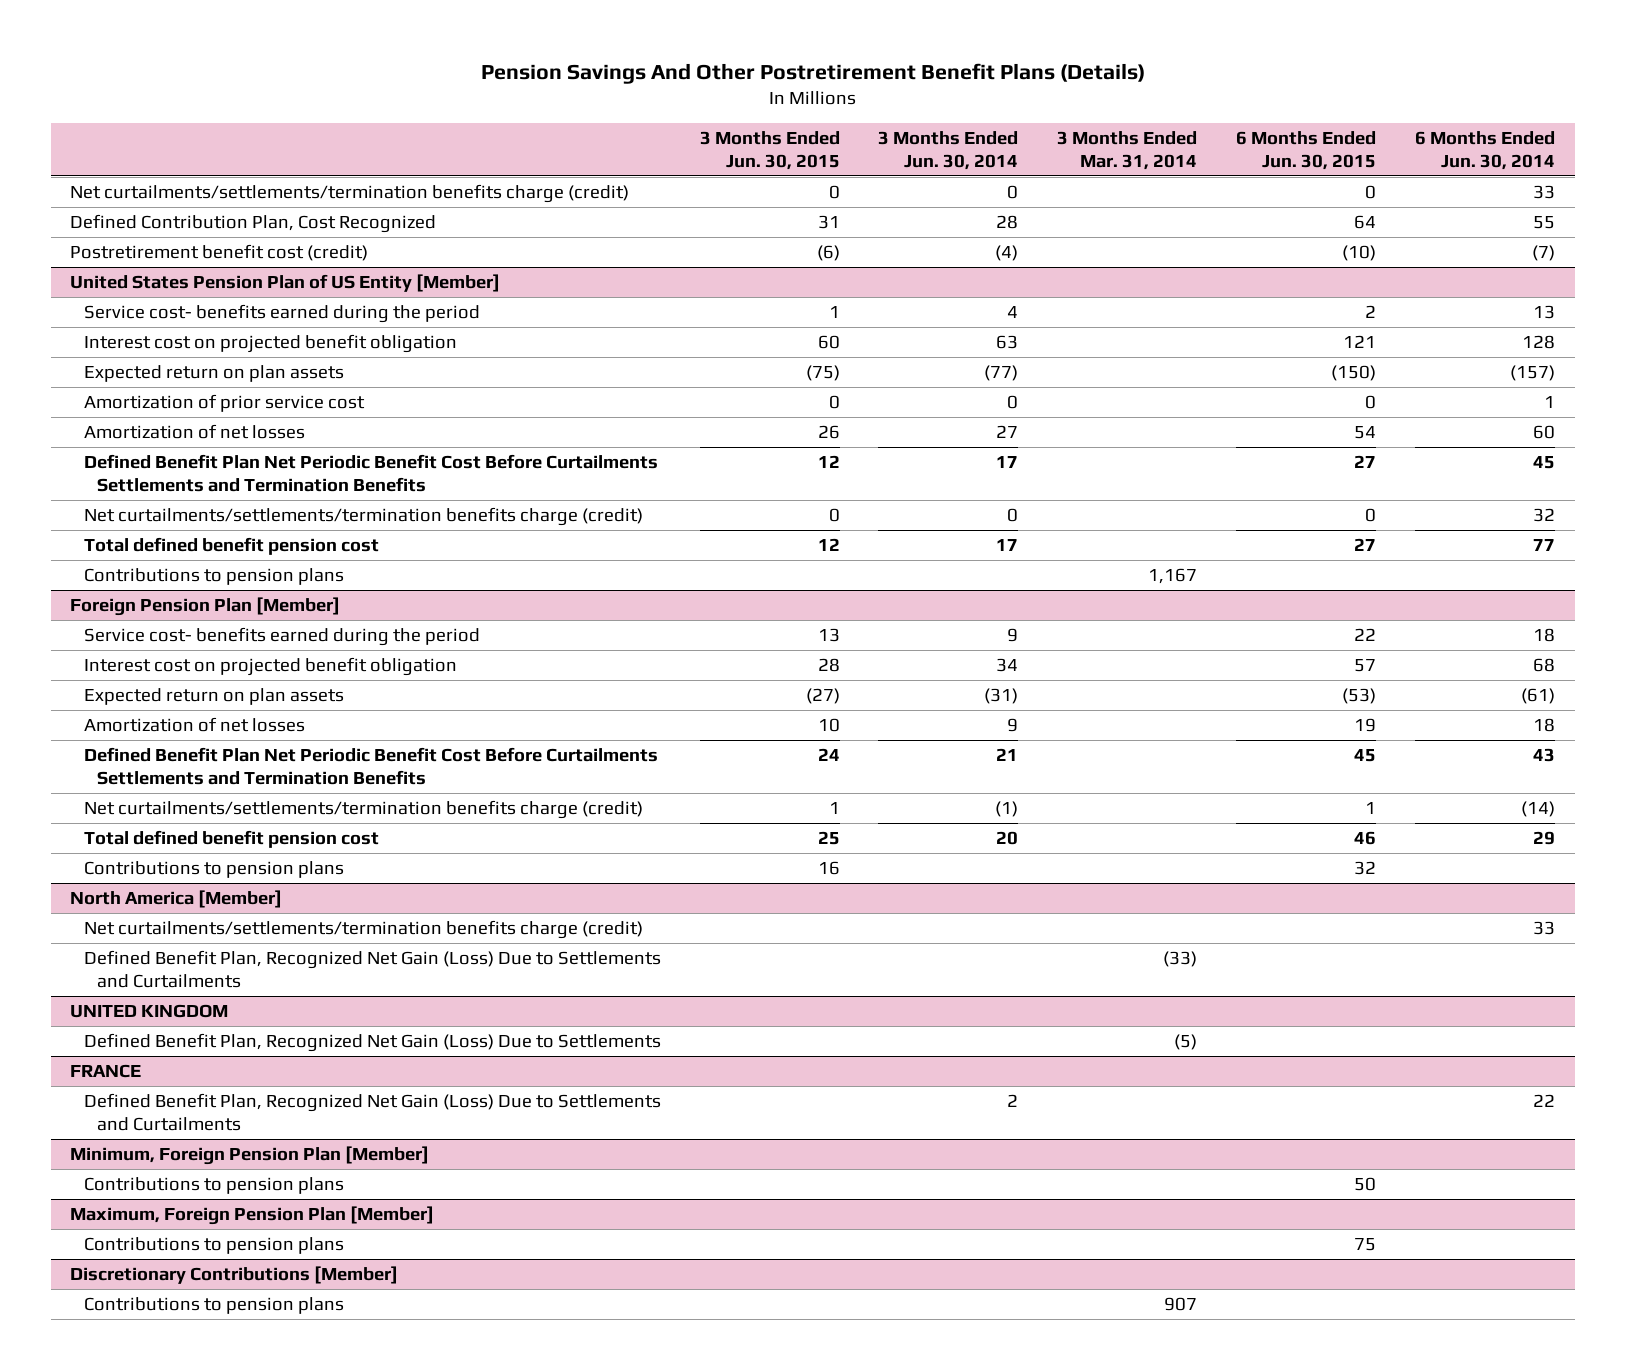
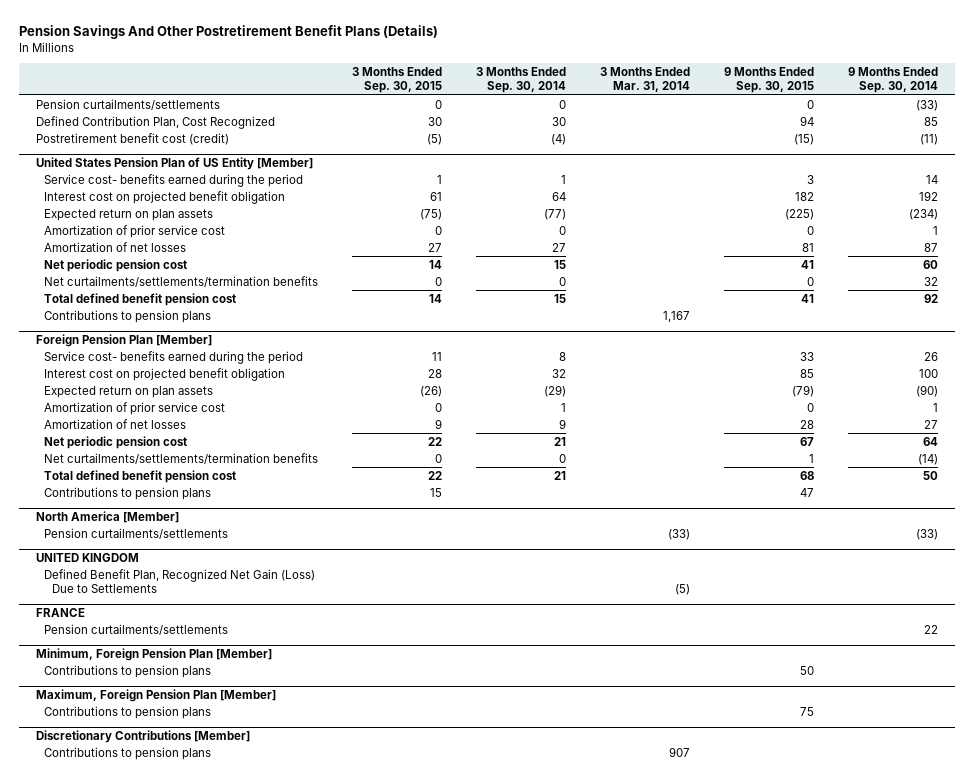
- | 3 Months Ended Jun. 30, 2015 | 3 Months Ended Jun. 30, 2014 | 3 Months Ended Mar. 31, 2014 | 6 Months Ended Jun. 30, 2015 | 6 Months Ended Jun. 30, 2014
+ | 3 Months Ended Sep. 30, 2015 | 3 Months Ended Sep. 30, 2014 | 3 Months Ended Mar. 31, 2014 | 9 Months Ended Sep. 30, 2015 | 9 Months Ended Sep. 30, 2014
- Net curtailments/settlements/termination benefits charge (credit) | 0 | 0 | | 0 | 33
+ Pension curtailments/settlements | 0 | 0 | | 0 | (33)
@ United States Pension Plan of US Entity [Member]
- Defined Benefit Plan Net Periodic Benefit Cost Before Curtailments Settlements and Termination Benefits | 12 | 17 | | 27 | 45
- Net curtailments/settlements/termination benefits charge (credit) | 0 | 0 | | 0 | 32
+ Net periodic pension cost | 14 | 15 | | 41 | 60
+ Net curtailments/settlements/termination benefits | 0 | 0 | | 0 | 32
@ Foreign Pension Plan [Member]
+ Amortization of prior service cost | 0 | 1 | | 0 | 1
- Defined Benefit Plan Net Periodic Benefit Cost Before Curtailments Settlements and Termination Benefits | 24 | 21 | | 45 | 43
- Net curtailments/settlements/termination benefits charge (credit) | 1 | (1) | | 1 | (14)
+ Net periodic pension cost | 22 | 21 | | 67 | 64
+ Net curtailments/settlements/termination benefits | 0 | 0 | | 1 | (14)
@ North America [Member]
- Net curtailments/settlements/termination benefits charge (credit) | | | | | 33
- Defined Benefit Plan, Recognized Net Gain (Loss) Due to Settlements and Curtailments | | | (33) | |
+ Pension curtailments/settlements | | | (33) | | (33)
@ FRANCE
- Defined Benefit Plan, Recognized Net Gain (Loss) Due to Settlements and Curtailments | | 2 | | | 22
+ Pension curtailments/settlements | | | | | 22

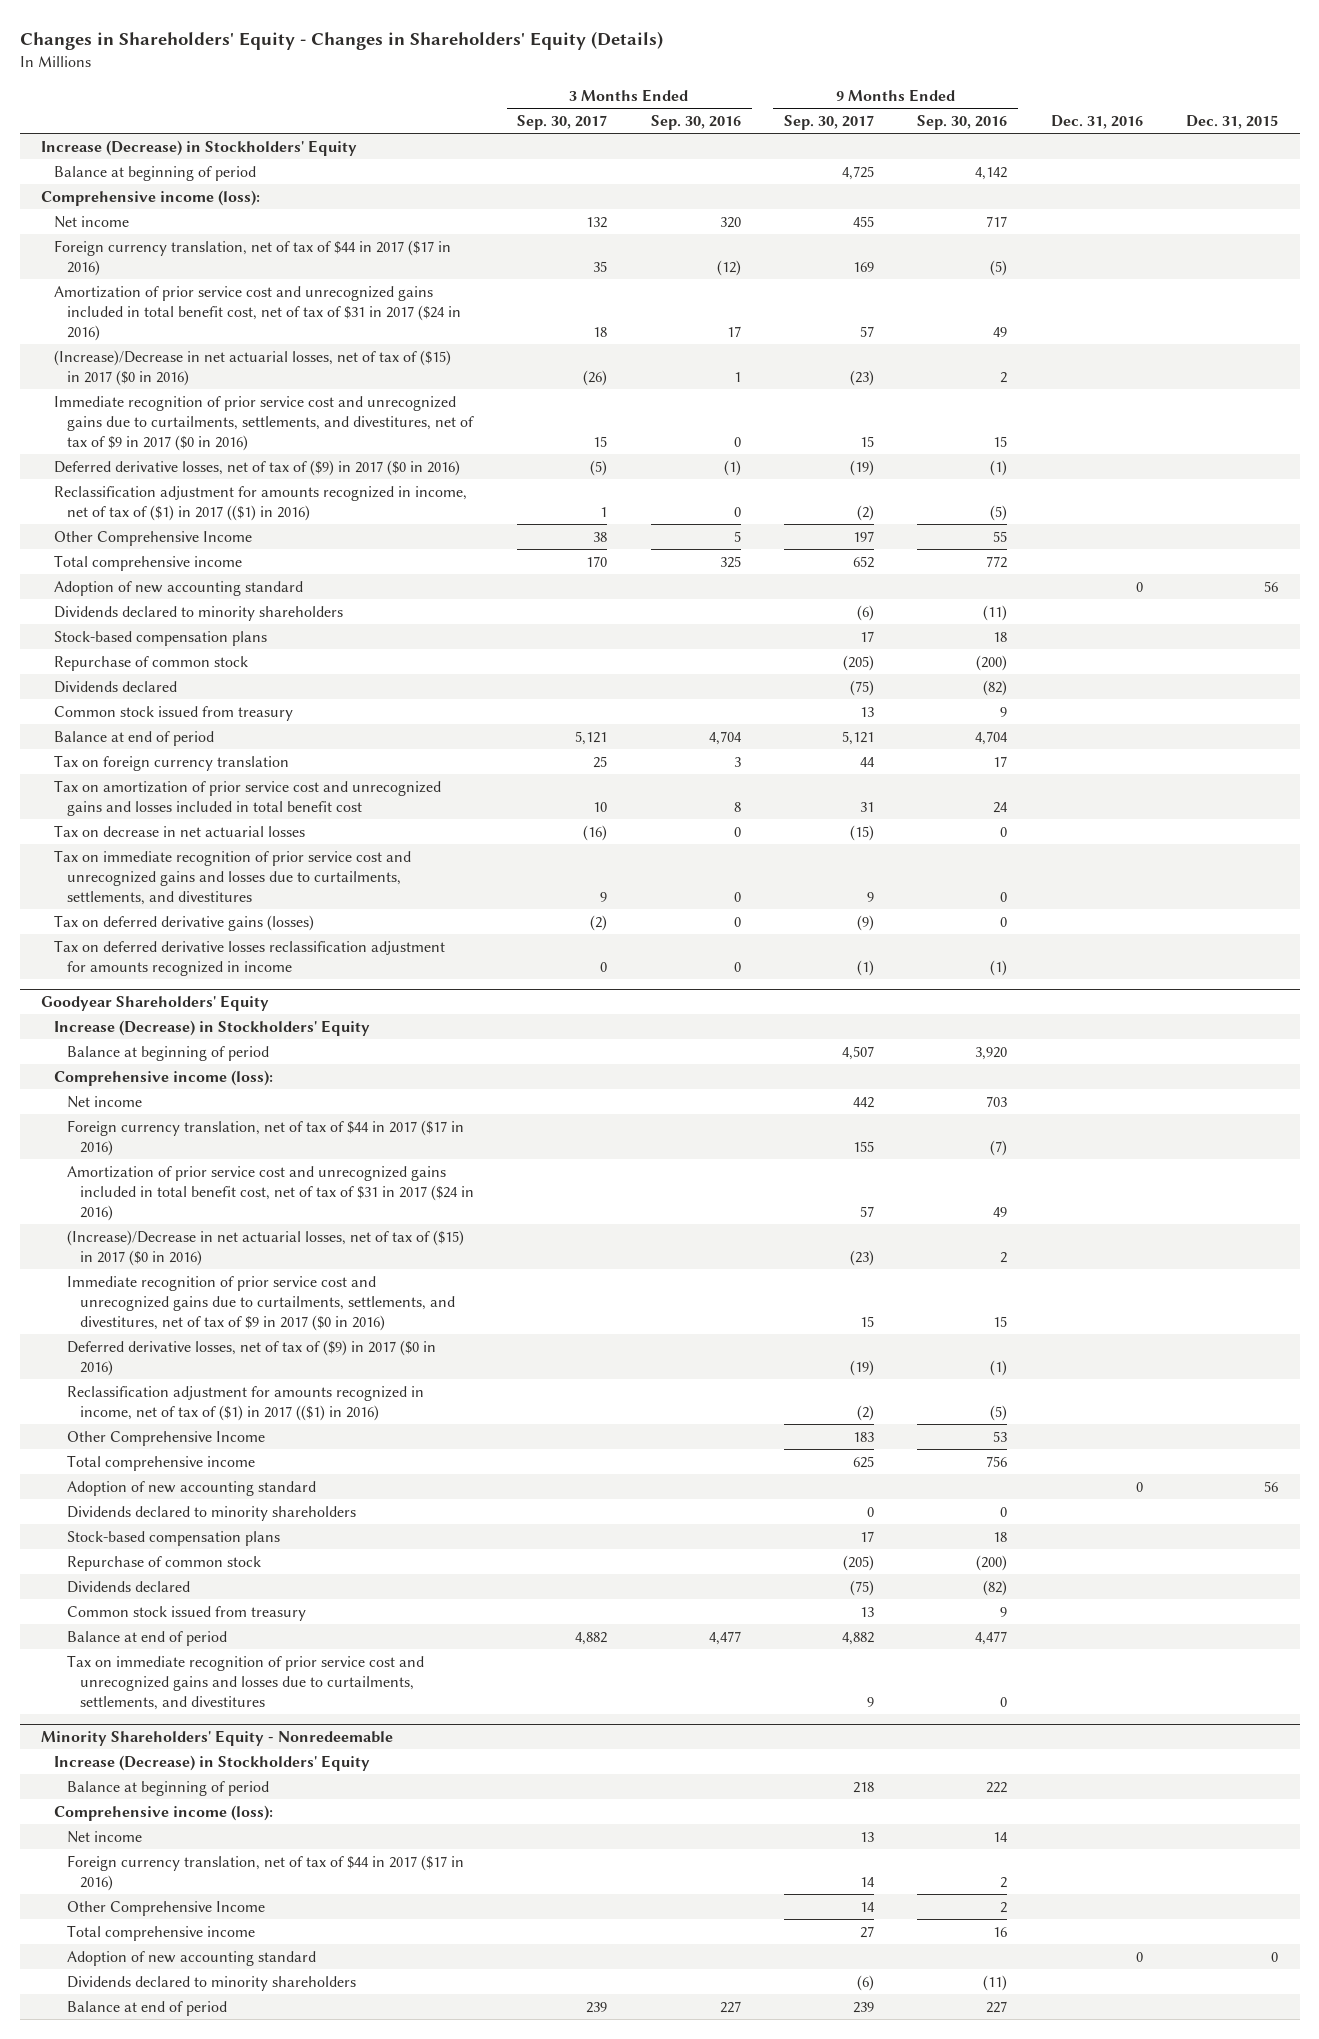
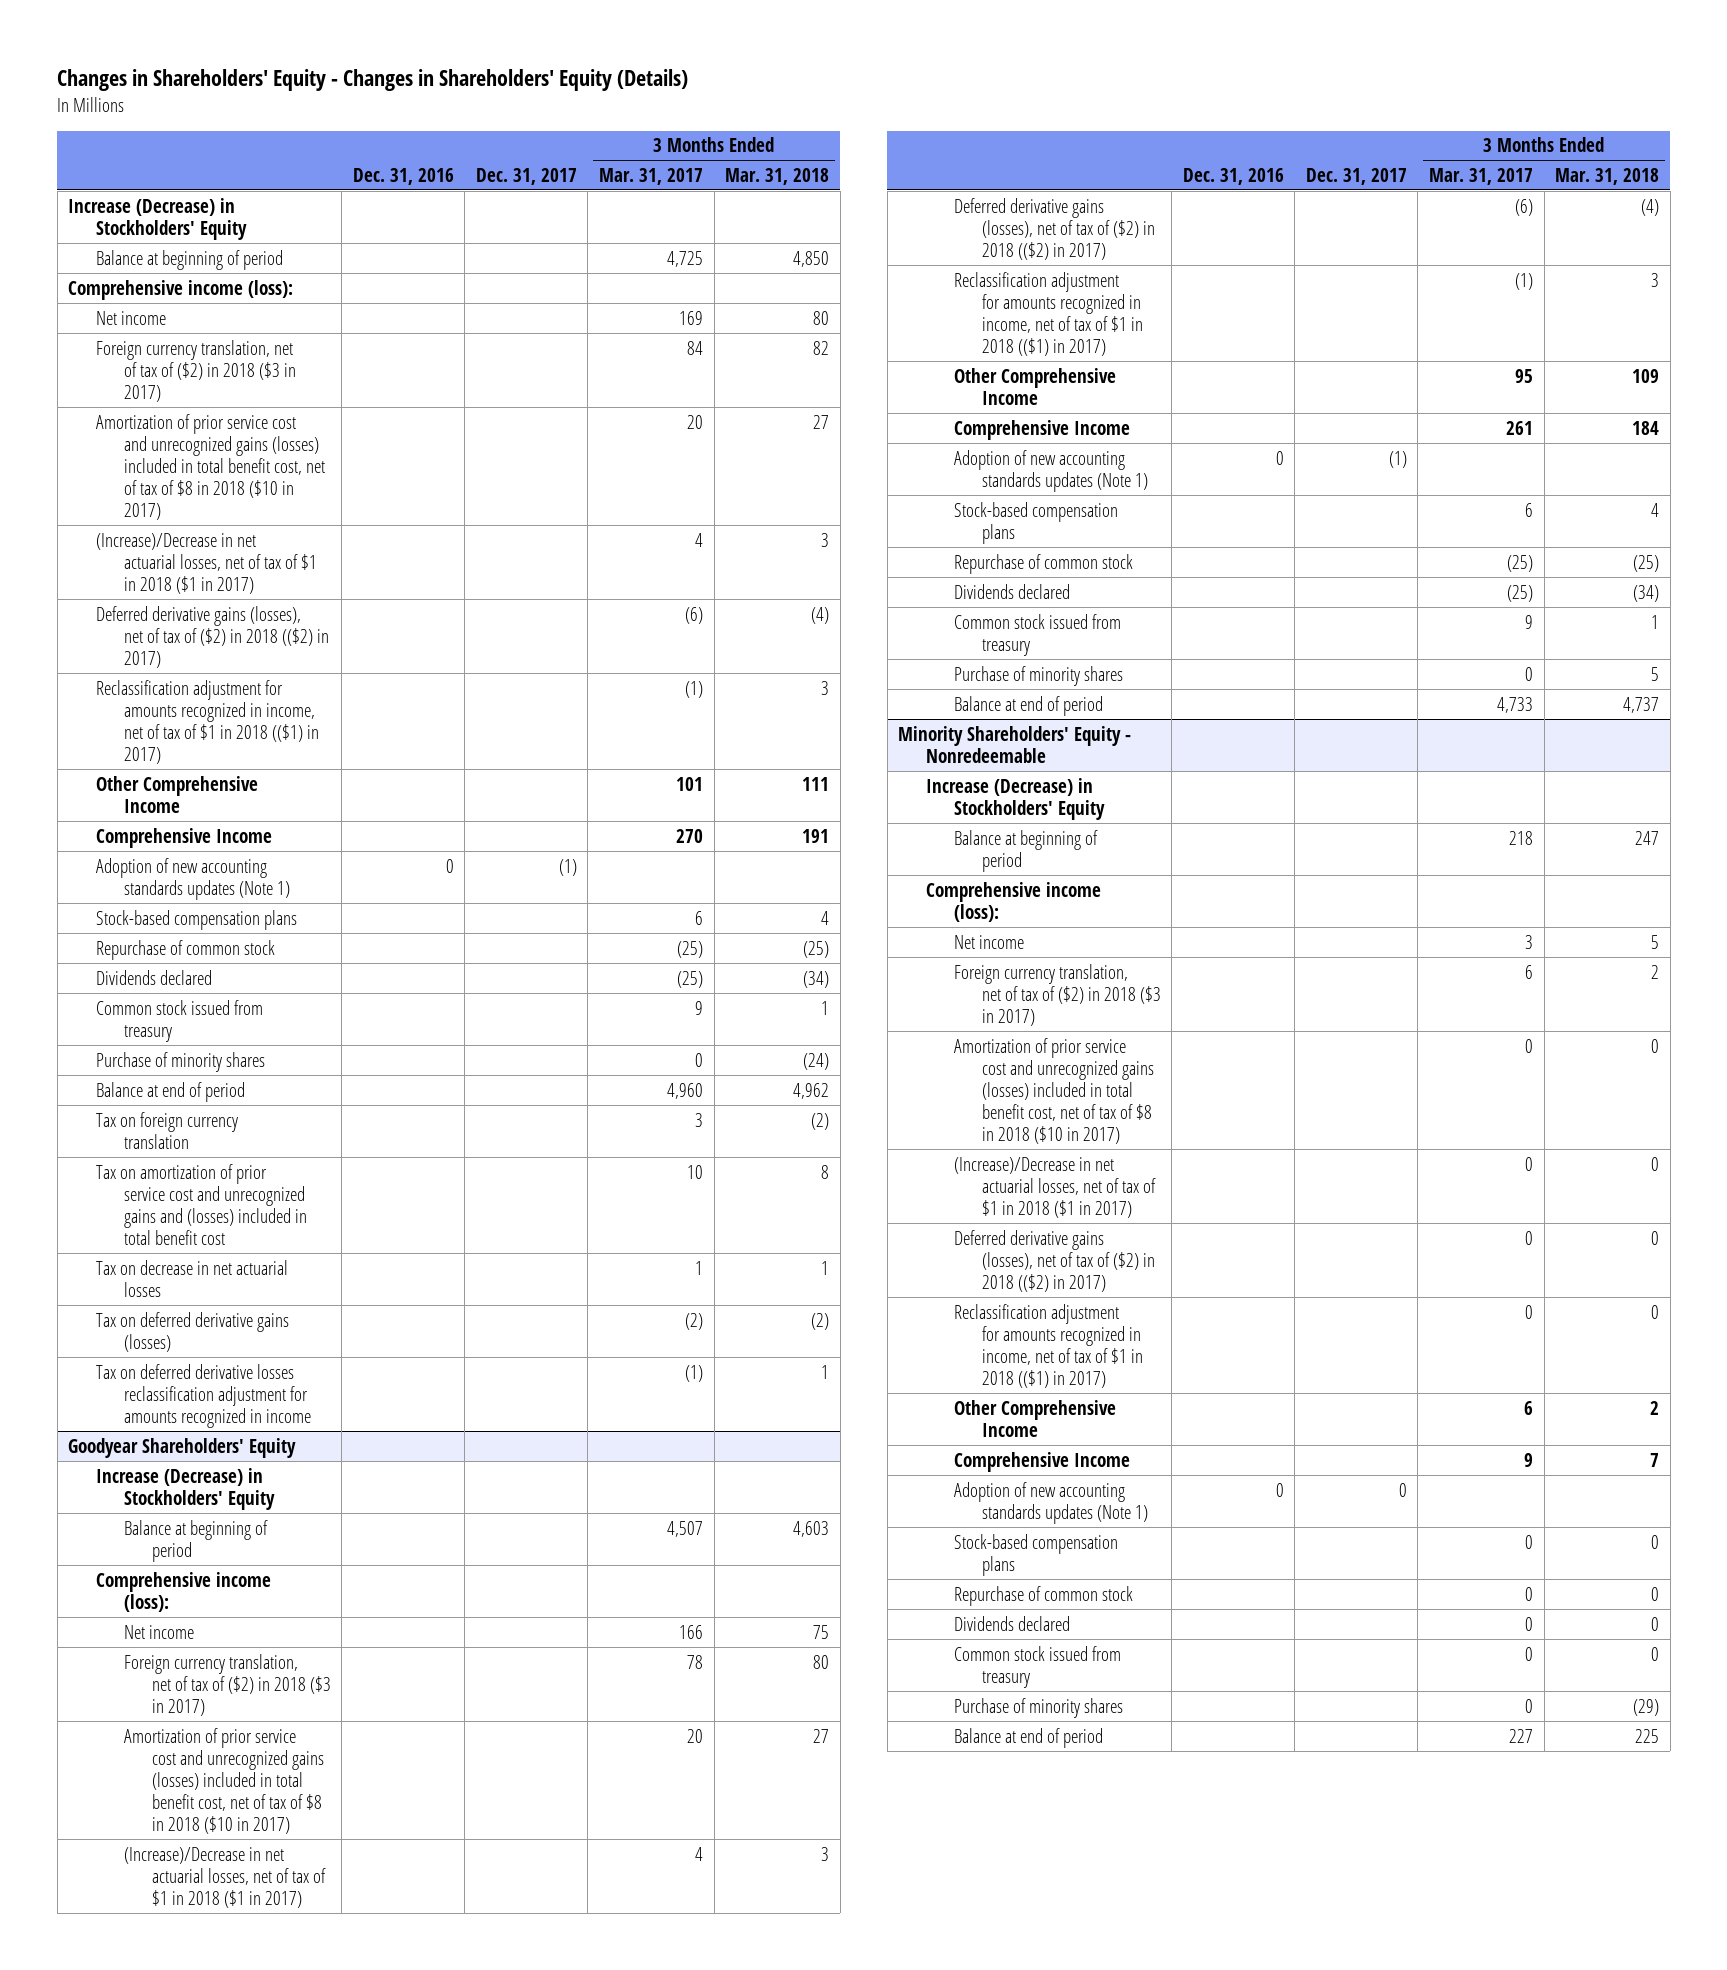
- | 3 Months Ended Sep. 30, 2017 | 3 Months Ended Sep. 30, 2016 | 9 Months Ended Sep. 30, 2017 | 9 Months Ended Sep. 30, 2016 | Dec. 31, 2016 | Dec. 31, 2015
+ | Dec. 31, 2016 | Dec. 31, 2017 | 3 Months Ended Mar. 31, 2017 | 3 Months Ended Mar. 31, 2018
- Foreign currency translation, net of tax of $44 in 2017 ($17 in 2016) | 35 | (12) | 169 | (5) | |
- Amortization of prior service cost and unrecognized gains included in total benefit cost, net of tax of $31 in 2017 ($24 in 2016) | 18 | 17 | 57 | 49 | |
- (Increase)/Decrease in net actuarial losses, net of tax of ($15) in 2017 ($0 in 2016) | (26) | 1 | (23) | 2 | |
- Immediate recognition of prior service cost and unrecognized gains due to curtailments, settlements, and divestitures, net of tax of $9 in 2017 ($0 in 2016) | 15 | 0 | 15 | 15 | |
- Deferred derivative losses, net of tax of ($9) in 2017 ($0 in 2016) | (5) | (1) | (19) | (1) | |
- Reclassification adjustment for amounts recognized in income, net of tax of ($1) in 2017 (($1) in 2016) | 1 | 0 | (2) | (5) | |
+ Foreign currency translation, net of tax of ($2) in 2018 ($3 in 2017) | | | 84 | 82
+ Amortization of prior service cost and unrecognized gains (losses) included in total benefit cost, net of tax of $8 in 2018 ($10 in 2017) | | | 20 | 27
+ (Increase)/Decrease in net actuarial losses, net of tax of $1 in 2018 ($1 in 2017) | | | 4 | 3
+ Deferred derivative gains (losses), net of tax of ($2) in 2018 (($2) in 2017) | | | (6) | (4)
+ Reclassification adjustment for amounts recognized in income, net of tax of $1 in 2018 (($1) in 2017) | | | (1) | 3
- Total comprehensive income | 170 | 325 | 652 | 772 | |
- Adoption of new accounting standard | | | | | 0 | 56
- Dividends declared to minority shareholders | | | (6) | (11) | |
+ Comprehensive Income | | | 270 | 191
+ Adoption of new accounting standards updates (Note 1) | 0 | (1) | |
+ Purchase of minority shares | | | 0 | (24)
- Tax on amortization of prior service cost and unrecognized gains and losses included in total benefit cost | 10 | 8 | 31 | 24 | |
+ Tax on amortization of prior service cost and unrecognized gains and (losses) included in total benefit cost | | | 10 | 8
- Tax on immediate recognition of prior service cost and unrecognized gains and losses due to curtailments, settlements, and divestitures | 9 | 0 | 9 | 0 | |
@ Goodyear Shareholders' Equity
- Foreign currency translation, net of tax of $44 in 2017 ($17 in 2016) | | | 155 | (7) | |
- Amortization of prior service cost and unrecognized gains included in total benefit cost, net of tax of $31 in 2017 ($24 in 2016) | | | 57 | 49 | |
- (Increase)/Decrease in net actuarial losses, net of tax of ($15) in 2017 ($0 in 2016) | | | (23) | 2 | |
- Immediate recognition of prior service cost and unrecognized gains due to curtailments, settlements, and divestitures, net of tax of $9 in 2017 ($0 in 2016) | | | 15 | 15 | |
- Deferred derivative losses, net of tax of ($9) in 2017 ($0 in 2016) | | | (19) | (1) | |
- Reclassification adjustment for amounts recognized in income, net of tax of ($1) in 2017 (($1) in 2016) | | | (2) | (5) | |
+ Foreign currency translation, net of tax of ($2) in 2018 ($3 in 2017) | | | 78 | 80
+ Amortization of prior service cost and unrecognized gains (losses) included in total benefit cost, net of tax of $8 in 2018 ($10 in 2017) | | | 20 | 27
+ (Increase)/Decrease in net actuarial losses, net of tax of $1 in 2018 ($1 in 2017) | | | 4 | 3
+ Deferred derivative gains (losses), net of tax of ($2) in 2018 (($2) in 2017) | | | (6) | (4)
+ Reclassification adjustment for amounts recognized in income, net of tax of $1 in 2018 (($1) in 2017) | | | (1) | 3
- Total comprehensive income | | | 625 | 756 | |
- Adoption of new accounting standard | | | | | 0 | 56
- Dividends declared to minority shareholders | | | 0 | 0 | |
+ Comprehensive Income | | | 261 | 184
+ Adoption of new accounting standards updates (Note 1) | 0 | (1) | |
+ Purchase of minority shares | | | 0 | 5
- Tax on immediate recognition of prior service cost and unrecognized gains and losses due to curtailments, settlements, and divestitures | | | 9 | 0 | |
@ Minority Shareholders' Equity - Nonredeemable
- Foreign currency translation, net of tax of $44 in 2017 ($17 in 2016) | | | 14 | 2 | |
+ Foreign currency translation, net of tax of ($2) in 2018 ($3 in 2017) | | | 6 | 2
+ Amortization of prior service cost and unrecognized gains (losses) included in total benefit cost, net of tax of $8 in 2018 ($10 in 2017) | | | 0 | 0
+ (Increase)/Decrease in net actuarial losses, net of tax of $1 in 2018 ($1 in 2017) | | | 0 | 0
+ Deferred derivative gains (losses), net of tax of ($2) in 2018 (($2) in 2017) | | | 0 | 0
+ Reclassification adjustment for amounts recognized in income, net of tax of $1 in 2018 (($1) in 2017) | | | 0 | 0
- Total comprehensive income | | | 27 | 16 | |
- Adoption of new accounting standard | | | | | 0 | 0
- Dividends declared to minority shareholders | | | (6) | (11) | |
+ Comprehensive Income | | | 9 | 7
+ Adoption of new accounting standards updates (Note 1) | 0 | 0 | |
+ Stock-based compensation plans | | | 0 | 0
+ Repurchase of common stock | | | 0 | 0
+ Dividends declared | | | 0 | 0
+ Common stock issued from treasury | | | 0 | 0
+ Purchase of minority shares | | | 0 | (29)

